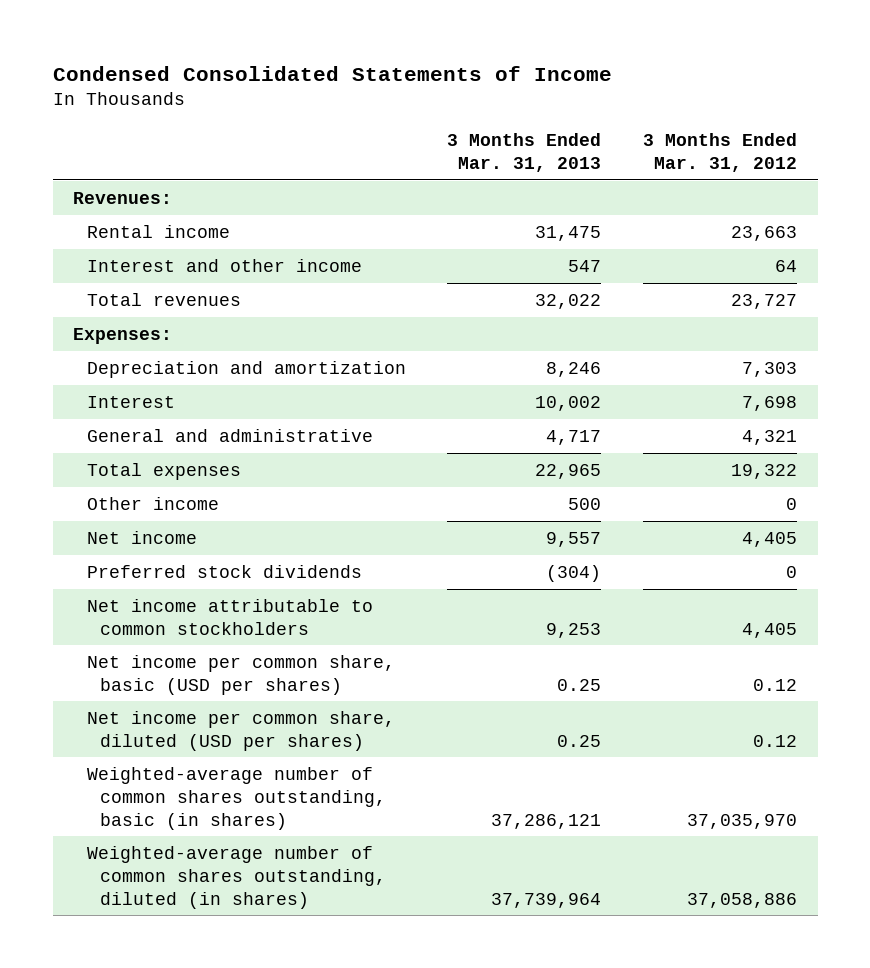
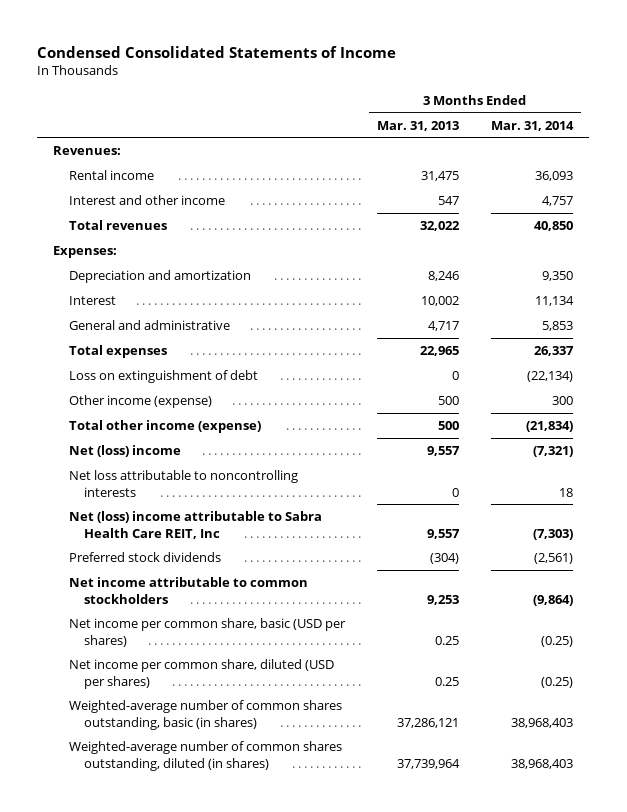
- | 3 Months Ended Mar. 31, 2013 | 3 Months Ended Mar. 31, 2012
+ | 3 Months Ended Mar. 31, 2013 | 3 Months Ended Mar. 31, 2014
- Other income | 500 | 0
- Net income | 9,557 | 4,405
+ Loss on extinguishment of debt | 0 | (22,134)
+ Other income (expense) | 500 | 300
+ Total other income (expense) | 500 | (21,834)
+ Net (loss) income | 9,557 | (7,321)
+ Net loss attributable to noncontrolling interests | 0 | 18
+ Net (loss) income attributable to Sabra Health Care REIT, Inc | 9,557 | (7,303)

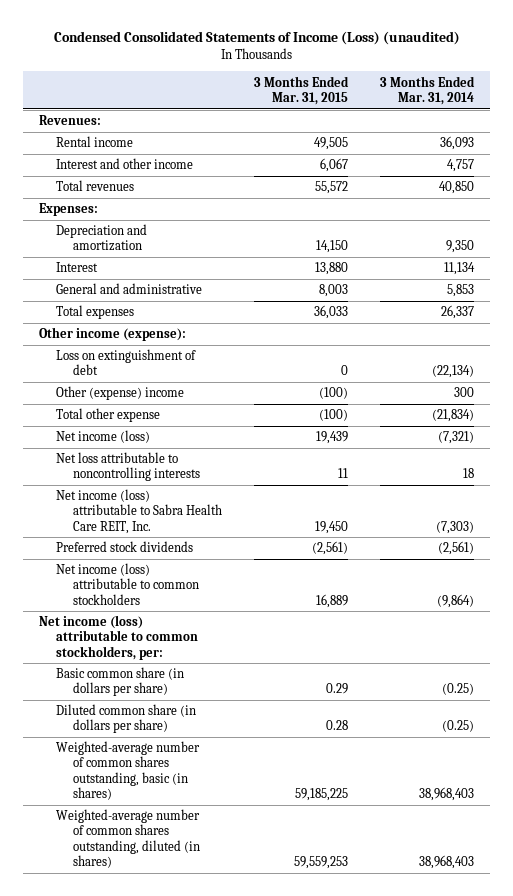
- Condensed Consolidated Statements of Income
+ Condensed Consolidated Statements of Income (Loss) (unaudited)
- | 3 Months Ended Mar. 31, 2013 | 3 Months Ended Mar. 31, 2014
+ | 3 Months Ended Mar. 31, 2015 | 3 Months Ended Mar. 31, 2014
+ Other income (expense):
- Other income (expense) | 500 | 300
- Total other income (expense) | 500 | (21,834)
- Net (loss) income | 9,557 | (7,321)
+ Other (expense) income | (100) | 300
+ Total other expense | (100) | (21,834)
+ Net income (loss) | 19,439 | (7,321)
- Net (loss) income attributable to Sabra Health Care REIT, Inc | 9,557 | (7,303)
+ Net income (loss) attributable to Sabra Health Care REIT, Inc. | 19,450 | (7,303)
- Net income attributable to common stockholders | 9,253 | (9,864)
- Net income per common share, basic (USD per shares) | 0.25 | (0.25)
- Net income per common share, diluted (USD per shares) | 0.25 | (0.25)
+ Net income (loss) attributable to common stockholders | 16,889 | (9,864)
+ Net income (loss) attributable to common stockholders, per:
+ Basic common share (in dollars per share) | 0.29 | (0.25)
+ Diluted common share (in dollars per share) | 0.28 | (0.25)

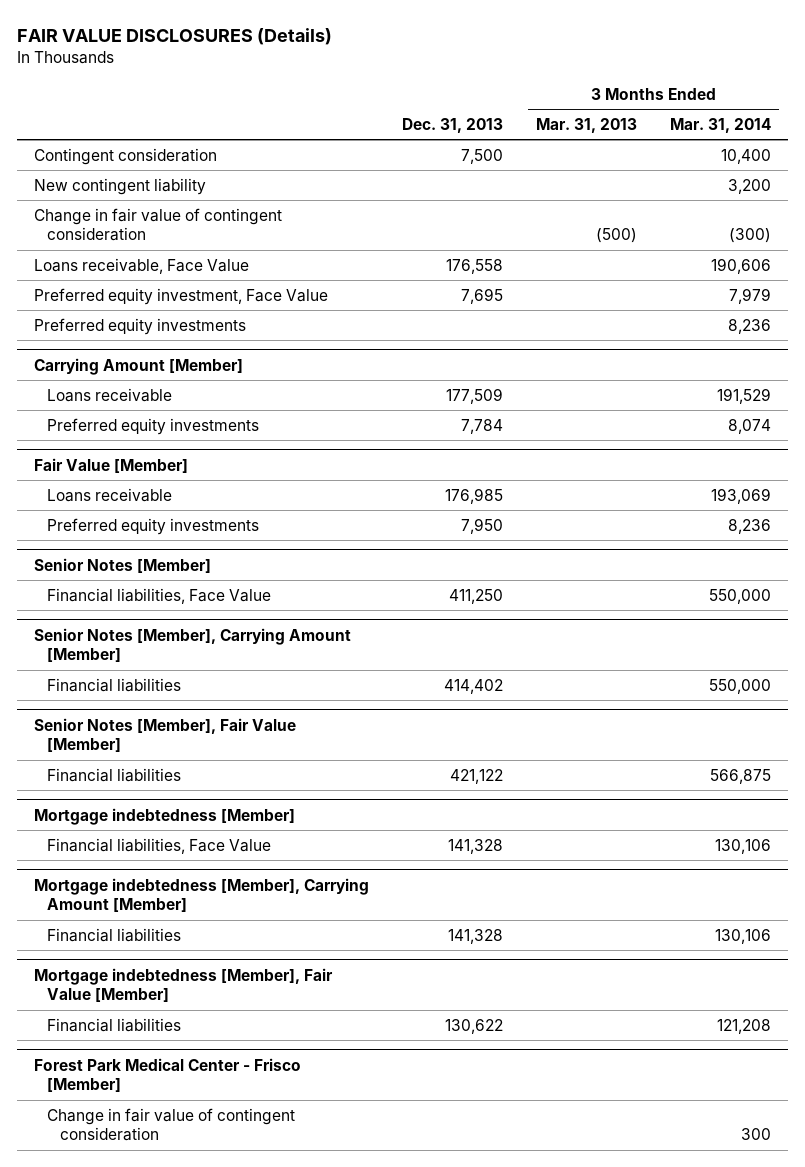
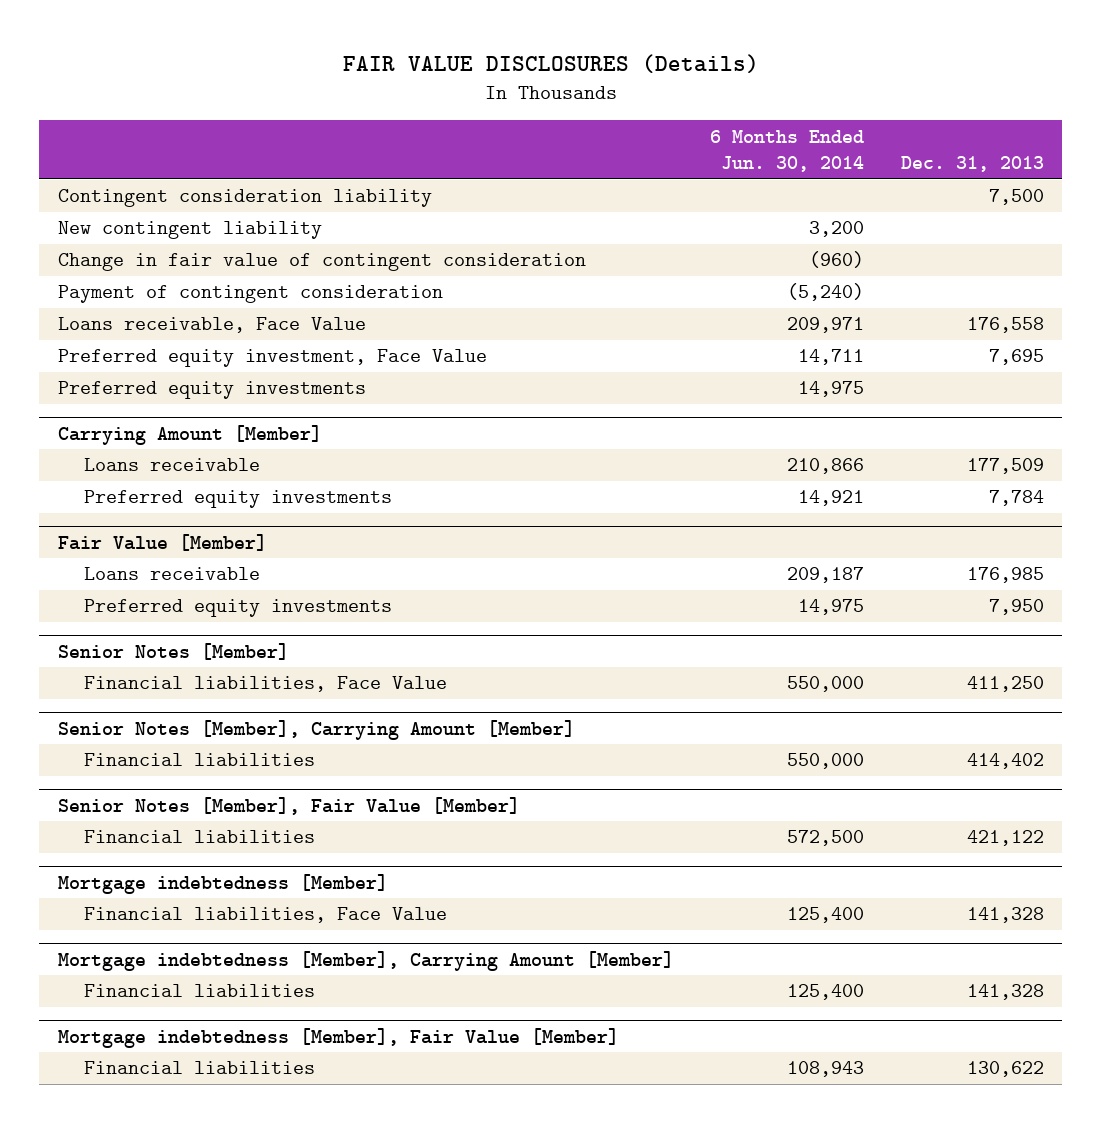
- | Dec. 31, 2013 | 3 Months Ended Mar. 31, 2013 | 3 Months Ended Mar. 31, 2014
+ | 6 Months Ended Jun. 30, 2014 | Dec. 31, 2013
- Contingent consideration | 7,500 | | 10,400
+ Contingent consideration liability | | 7,500
+ Payment of contingent consideration | (5,240) |
- Forest Park Medical Center - Frisco [Member]
- Change in fair value of contingent consideration | | | 300

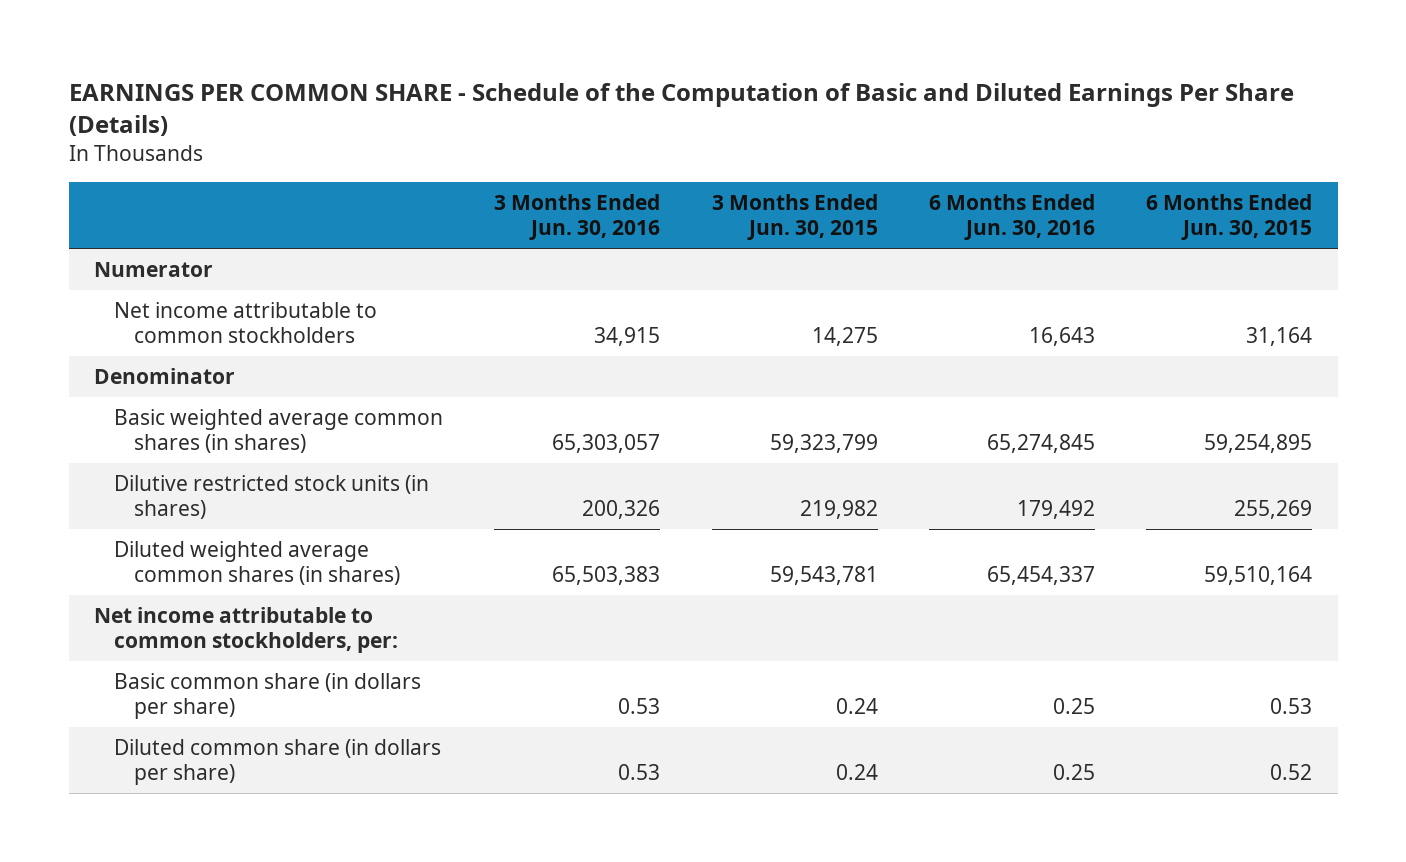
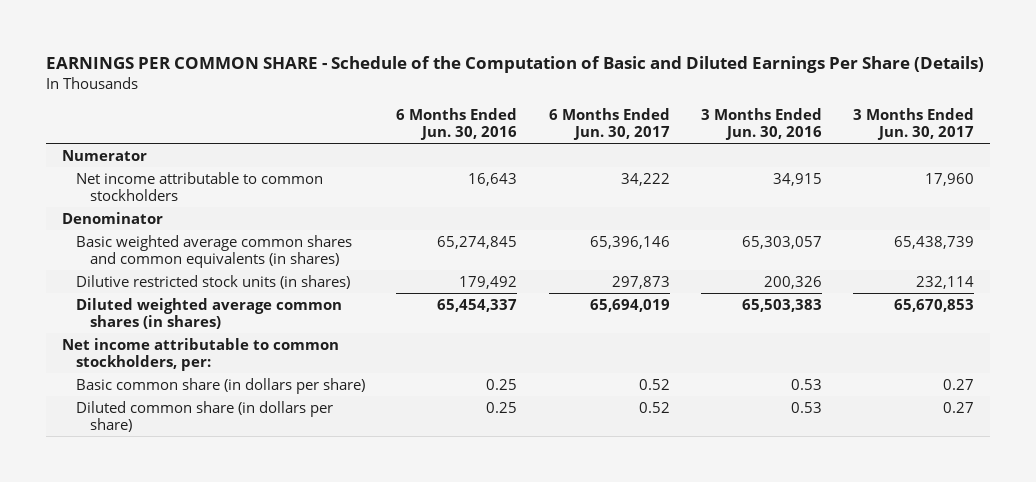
- | 3 Months Ended Jun. 30, 2016 | 3 Months Ended Jun. 30, 2015 | 6 Months Ended Jun. 30, 2016 | 6 Months Ended Jun. 30, 2015
+ | 6 Months Ended Jun. 30, 2016 | 6 Months Ended Jun. 30, 2017 | 3 Months Ended Jun. 30, 2016 | 3 Months Ended Jun. 30, 2017
- Basic weighted average common shares (in shares) | 65,303,057 | 59,323,799 | 65,274,845 | 59,254,895
+ Basic weighted average common shares and common equivalents (in shares) | 65,274,845 | 65,396,146 | 65,303,057 | 65,438,739

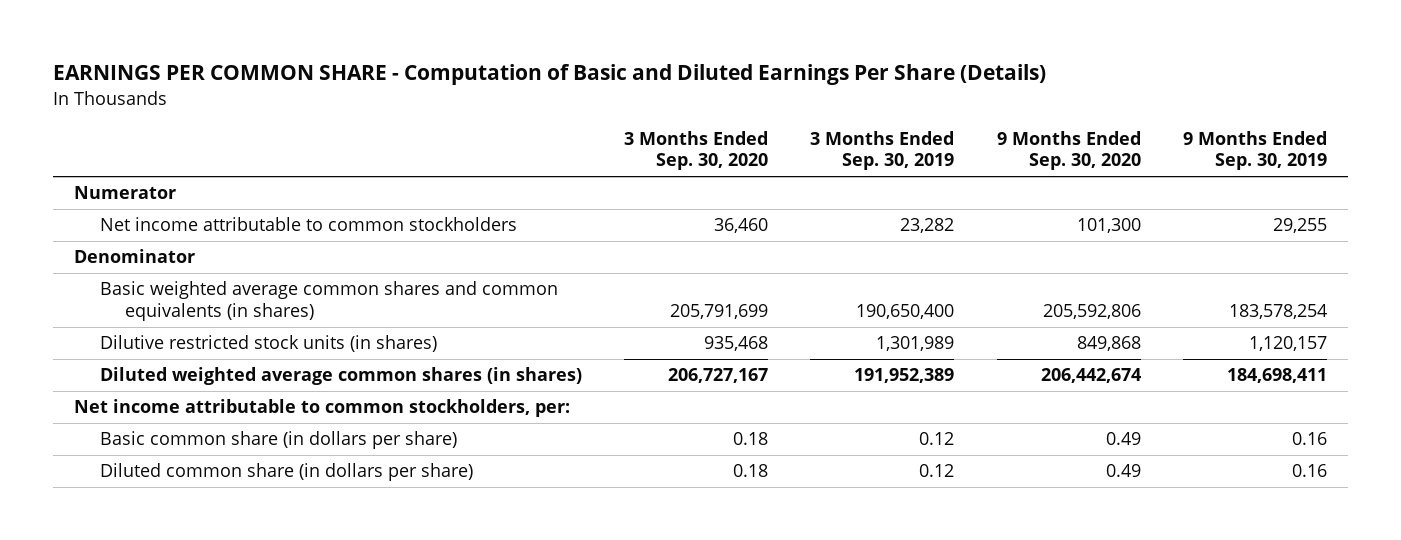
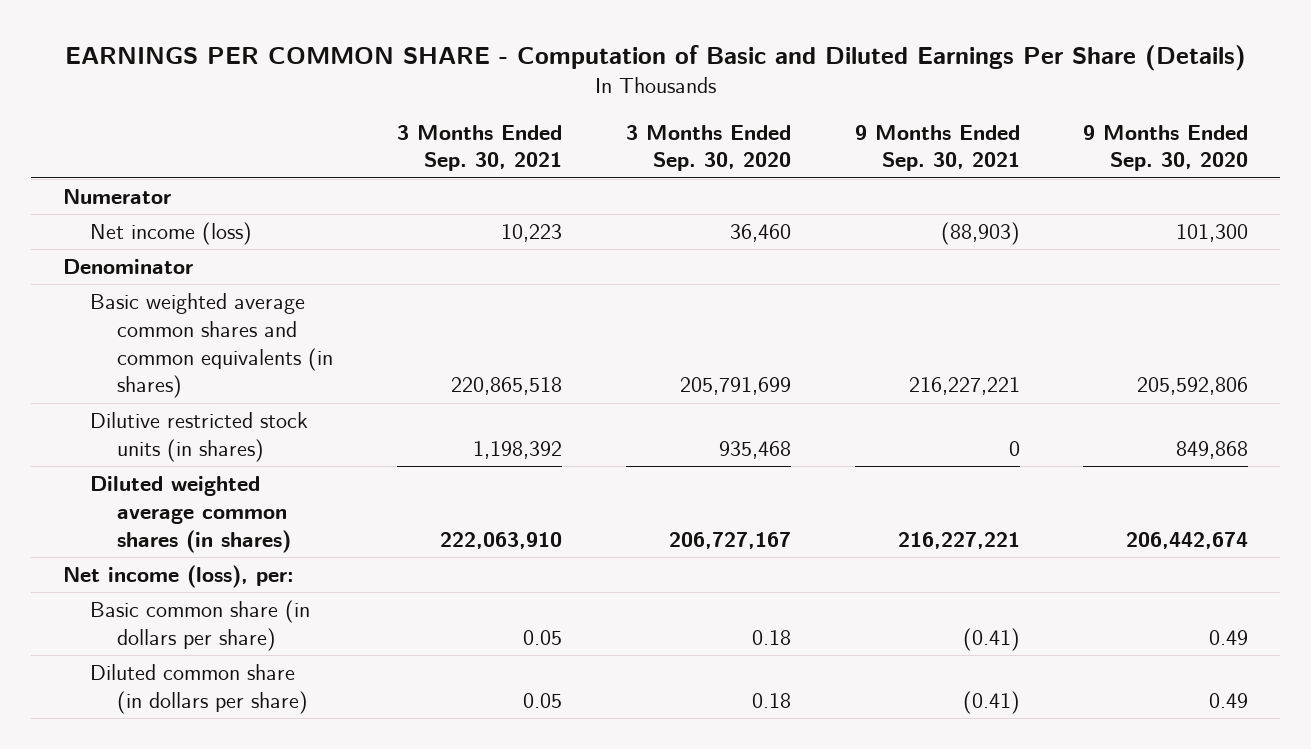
- | 3 Months Ended Sep. 30, 2020 | 3 Months Ended Sep. 30, 2019 | 9 Months Ended Sep. 30, 2020 | 9 Months Ended Sep. 30, 2019
+ | 3 Months Ended Sep. 30, 2021 | 3 Months Ended Sep. 30, 2020 | 9 Months Ended Sep. 30, 2021 | 9 Months Ended Sep. 30, 2020
- Net income attributable to common stockholders | 36,460 | 23,282 | 101,300 | 29,255
+ Net income (loss) | 10,223 | 36,460 | (88,903) | 101,300
- Net income attributable to common stockholders, per:
+ Net income (loss), per:

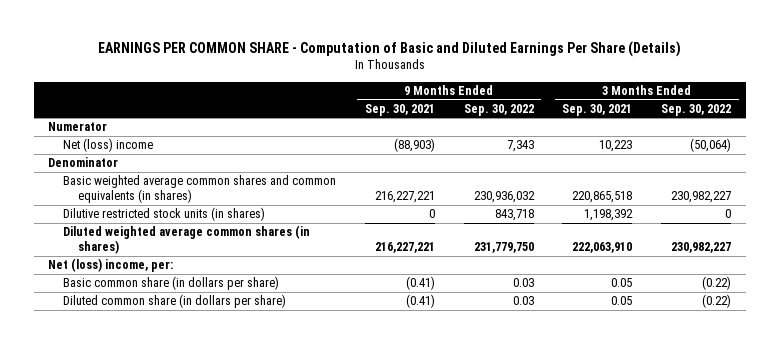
- | 3 Months Ended Sep. 30, 2021 | 3 Months Ended Sep. 30, 2020 | 9 Months Ended Sep. 30, 2021 | 9 Months Ended Sep. 30, 2020
+ | 9 Months Ended Sep. 30, 2021 | 9 Months Ended Sep. 30, 2022 | 3 Months Ended Sep. 30, 2021 | 3 Months Ended Sep. 30, 2022
- Net income (loss) | 10,223 | 36,460 | (88,903) | 101,300
+ Net (loss) income | (88,903) | 7,343 | 10,223 | (50,064)
- Net income (loss), per:
+ Net (loss) income, per:

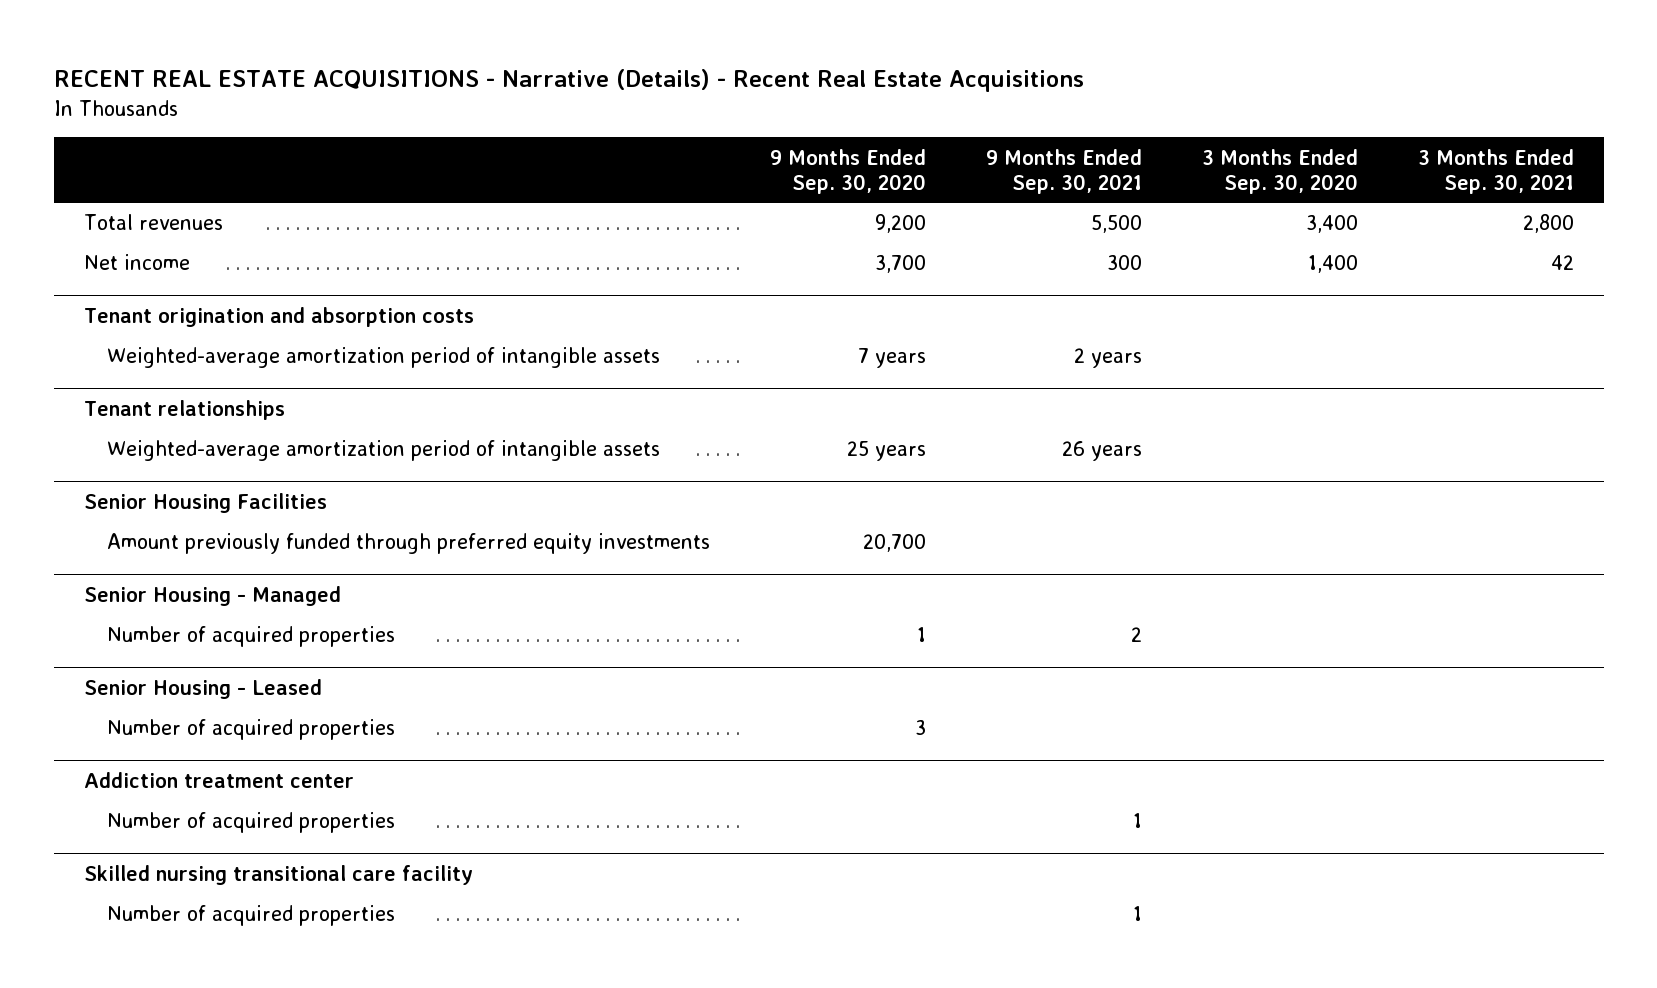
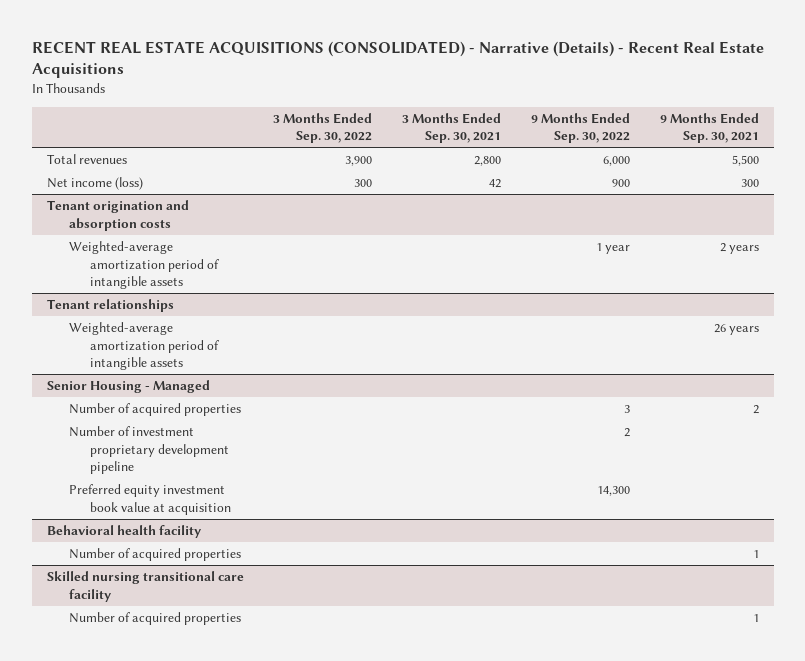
- RECENT REAL ESTATE ACQUISITIONS - Narrative (Details) - Recent Real Estate Acquisitions
+ RECENT REAL ESTATE ACQUISITIONS (CONSOLIDATED) - Narrative (Details) - Recent Real Estate Acquisitions
- | 9 Months Ended Sep. 30, 2020 | 9 Months Ended Sep. 30, 2021 | 3 Months Ended Sep. 30, 2020 | 3 Months Ended Sep. 30, 2021
+ | 3 Months Ended Sep. 30, 2022 | 3 Months Ended Sep. 30, 2021 | 9 Months Ended Sep. 30, 2022 | 9 Months Ended Sep. 30, 2021
- Net income | 3,700 | 300 | 1,400 | 42
+ Net income (loss) | 300 | 42 | 900 | 300
- Senior Housing Facilities
- Amount previously funded through preferred equity investments | 20,700 | | |
- Senior Housing - Leased
- Number of acquired properties | 3 | | |
- Addiction treatment center
@ Senior Housing - Managed
+ Number of investment proprietary development pipeline | | | 2 |
+ Preferred equity investment book value at acquisition | | | 14,300 |
+ Behavioral health facility

